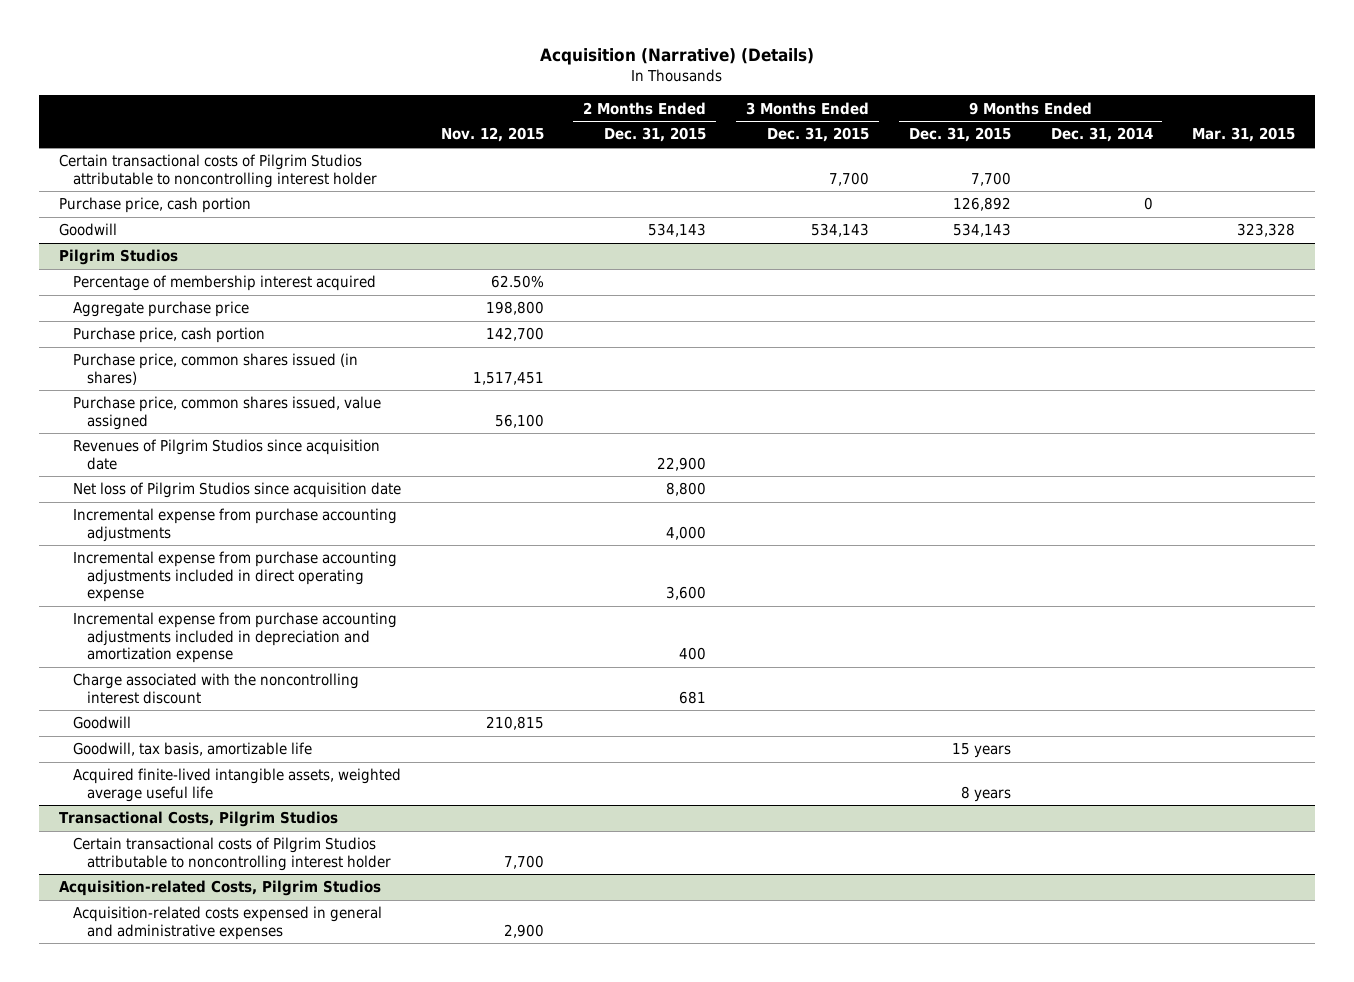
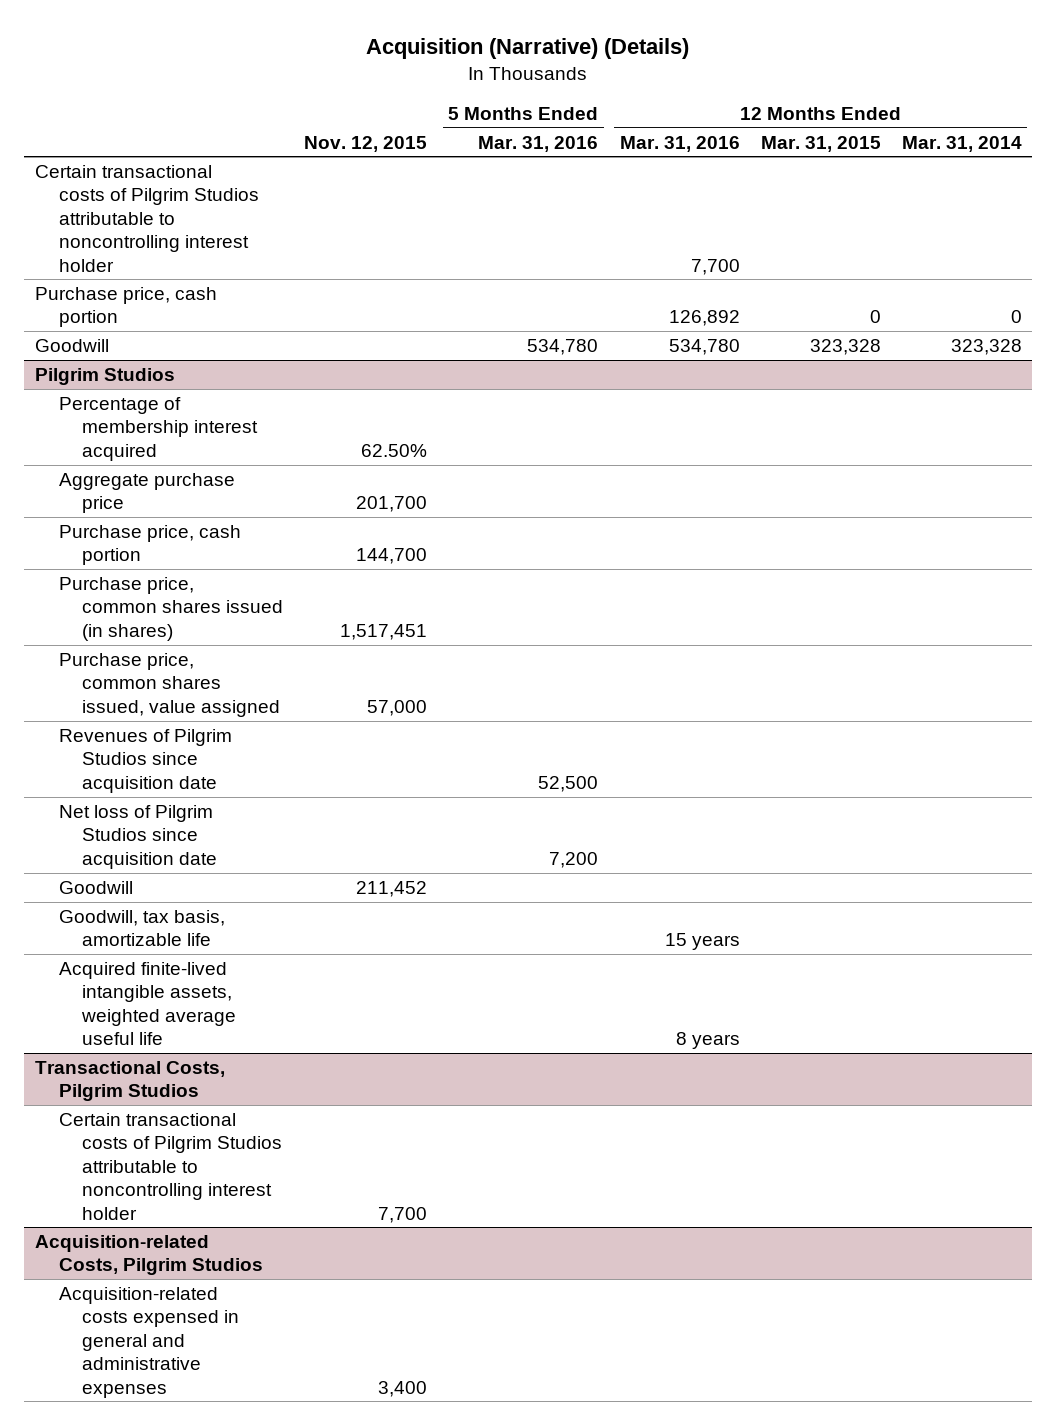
- | Nov. 12, 2015 | 2 Months Ended Dec. 31, 2015 | 3 Months Ended Dec. 31, 2015 | 9 Months Ended Dec. 31, 2015 | 9 Months Ended Dec. 31, 2014 | Mar. 31, 2015
+ | Nov. 12, 2015 | 5 Months Ended Mar. 31, 2016 | 12 Months Ended Mar. 31, 2016 | 12 Months Ended Mar. 31, 2015 | 12 Months Ended Mar. 31, 2014
@ Pilgrim Studios
- Aggregate purchase price | 198,800 | | | | |
- Purchase price, cash portion | 142,700 | | | | |
+ Aggregate purchase price | 201,700 | | | |
+ Purchase price, cash portion | 144,700 | | | |
- Purchase price, common shares issued, value assigned | 56,100 | | | | |
+ Purchase price, common shares issued, value assigned | 57,000 | | | |
- Incremental expense from purchase accounting adjustments | | 4,000 | | | |
- Incremental expense from purchase accounting adjustments included in direct operating expense | | 3,600 | | | |
- Incremental expense from purchase accounting adjustments included in depreciation and amortization expense | | 400 | | | |
- Charge associated with the noncontrolling interest discount | | 681 | | | |
- Goodwill | 210,815 | | | | |
+ Goodwill | 211,452 | | | |
@ Acquisition-related Costs, Pilgrim Studios
- Acquisition-related costs expensed in general and administrative expenses | 2,900 | | | | |
+ Acquisition-related costs expensed in general and administrative expenses | 3,400 | | | |

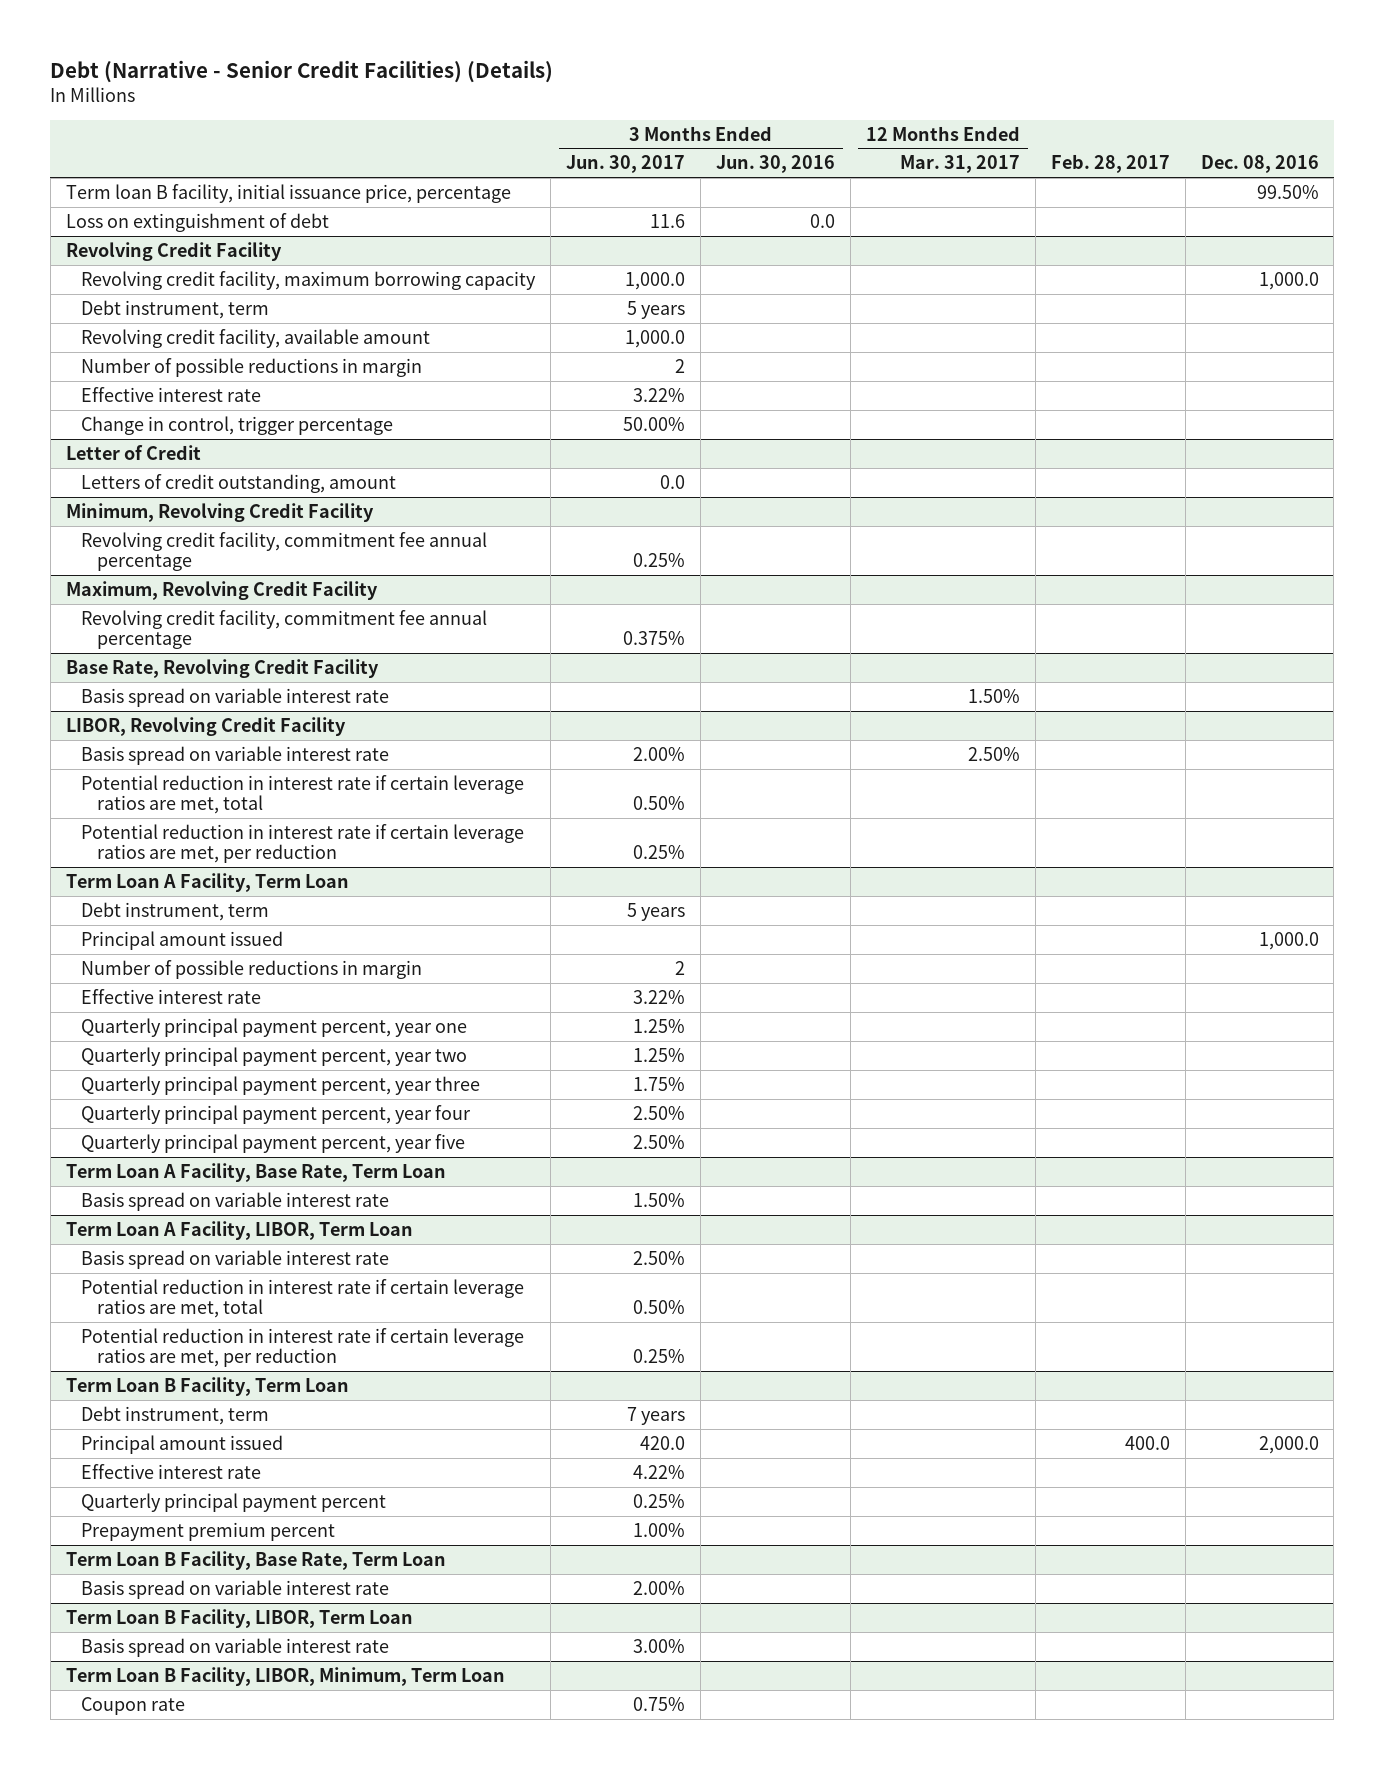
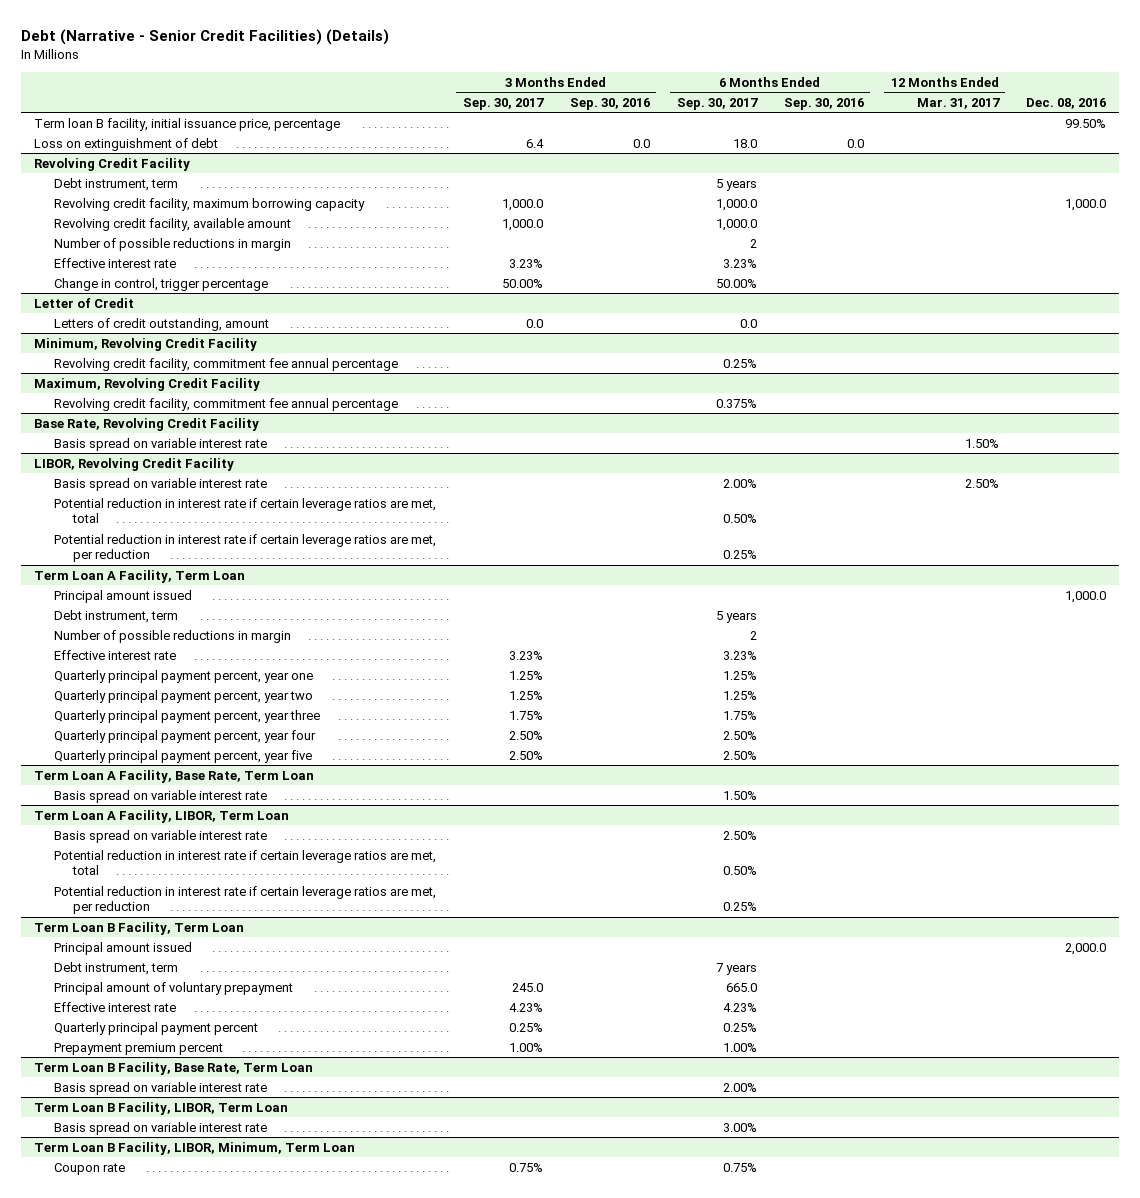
- | 3 Months Ended Jun. 30, 2017 | 3 Months Ended Jun. 30, 2016 | 12 Months Ended Mar. 31, 2017 | Feb. 28, 2017 | Dec. 08, 2016
+ | 3 Months Ended Sep. 30, 2017 | 3 Months Ended Sep. 30, 2016 | 6 Months Ended Sep. 30, 2017 | 6 Months Ended Sep. 30, 2016 | 12 Months Ended Mar. 31, 2017 | Dec. 08, 2016
@ Revolving Credit Facility
moved down: Revolving credit facility, maximum borrowing capacity | 1,000.0 | | 1,000.0 | | | 1,000.0
@ Term Loan A Facility, Term Loan
moved down: Debt instrument, term | | | 5 years | | |
@ Term Loan B Facility, Term Loan
moved down: Debt instrument, term | | | 7 years | | |
+ Principal amount of voluntary prepayment | 245.0 | | 665.0 | | |

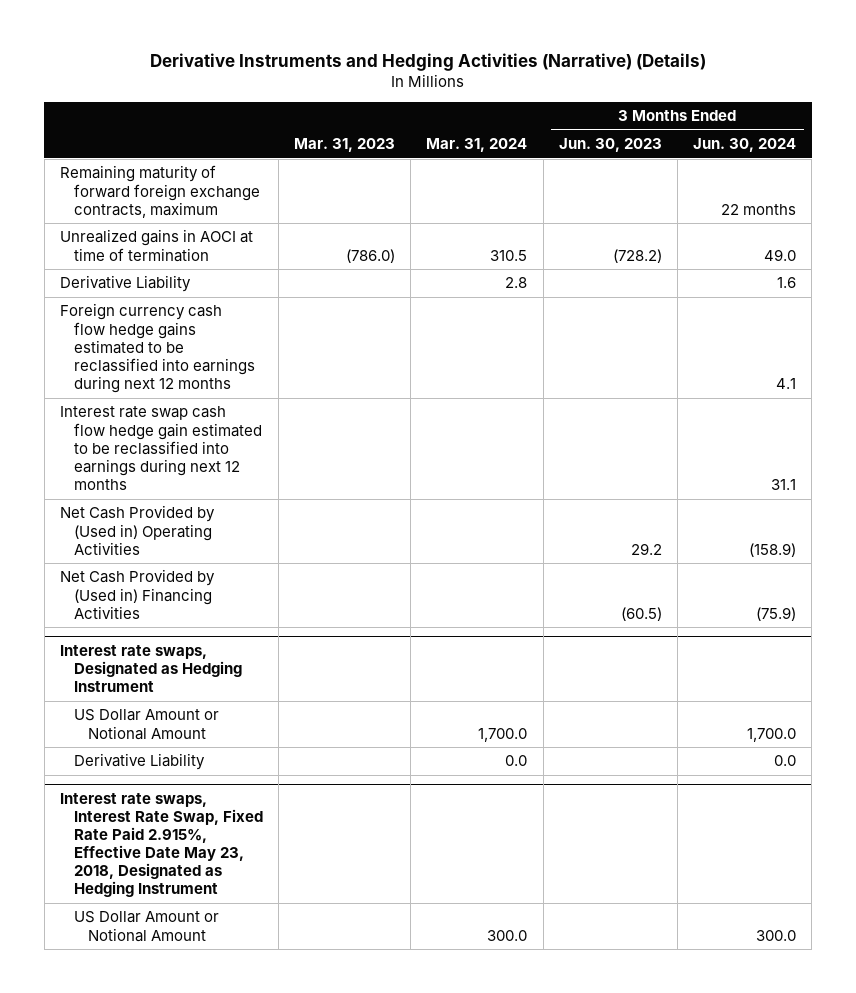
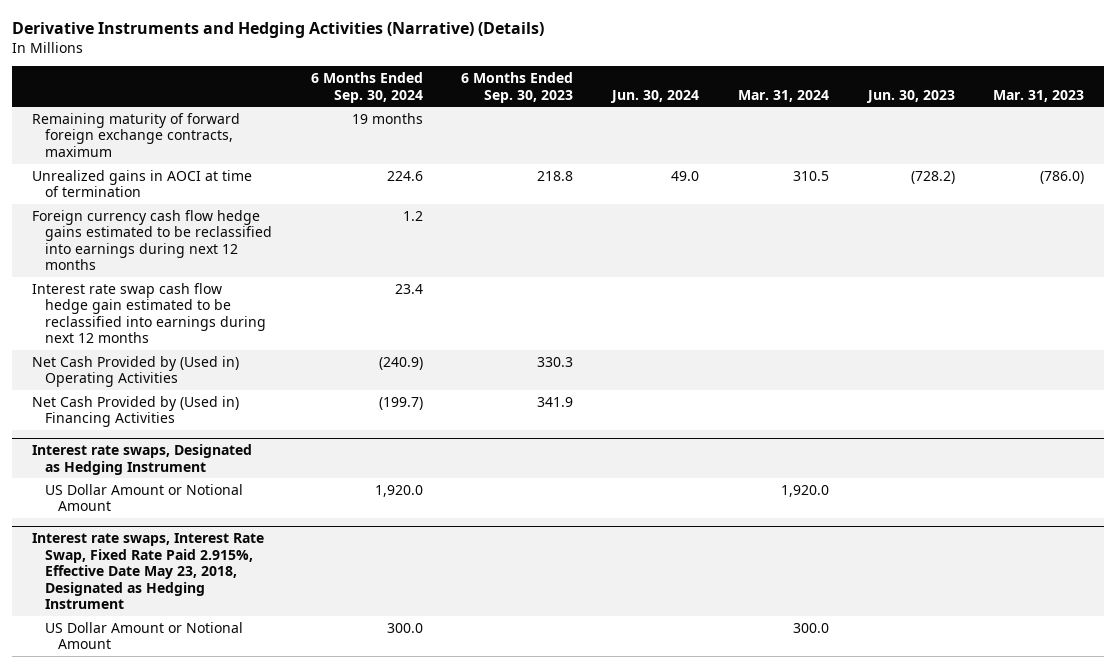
- | Mar. 31, 2023 | Mar. 31, 2024 | 3 Months Ended Jun. 30, 2023 | 3 Months Ended Jun. 30, 2024
+ | 6 Months Ended Sep. 30, 2024 | 6 Months Ended Sep. 30, 2023 | Jun. 30, 2024 | Mar. 31, 2024 | Jun. 30, 2023 | Mar. 31, 2023
- Derivative Liability | | 2.8 | | 1.6
@ Interest rate swaps, Designated as Hedging Instrument
- US Dollar Amount or Notional Amount | | 1,700.0 | | 1,700.0
- Derivative Liability | | 0.0 | | 0.0
+ US Dollar Amount or Notional Amount | 1,920.0 | | | 1,920.0 | |

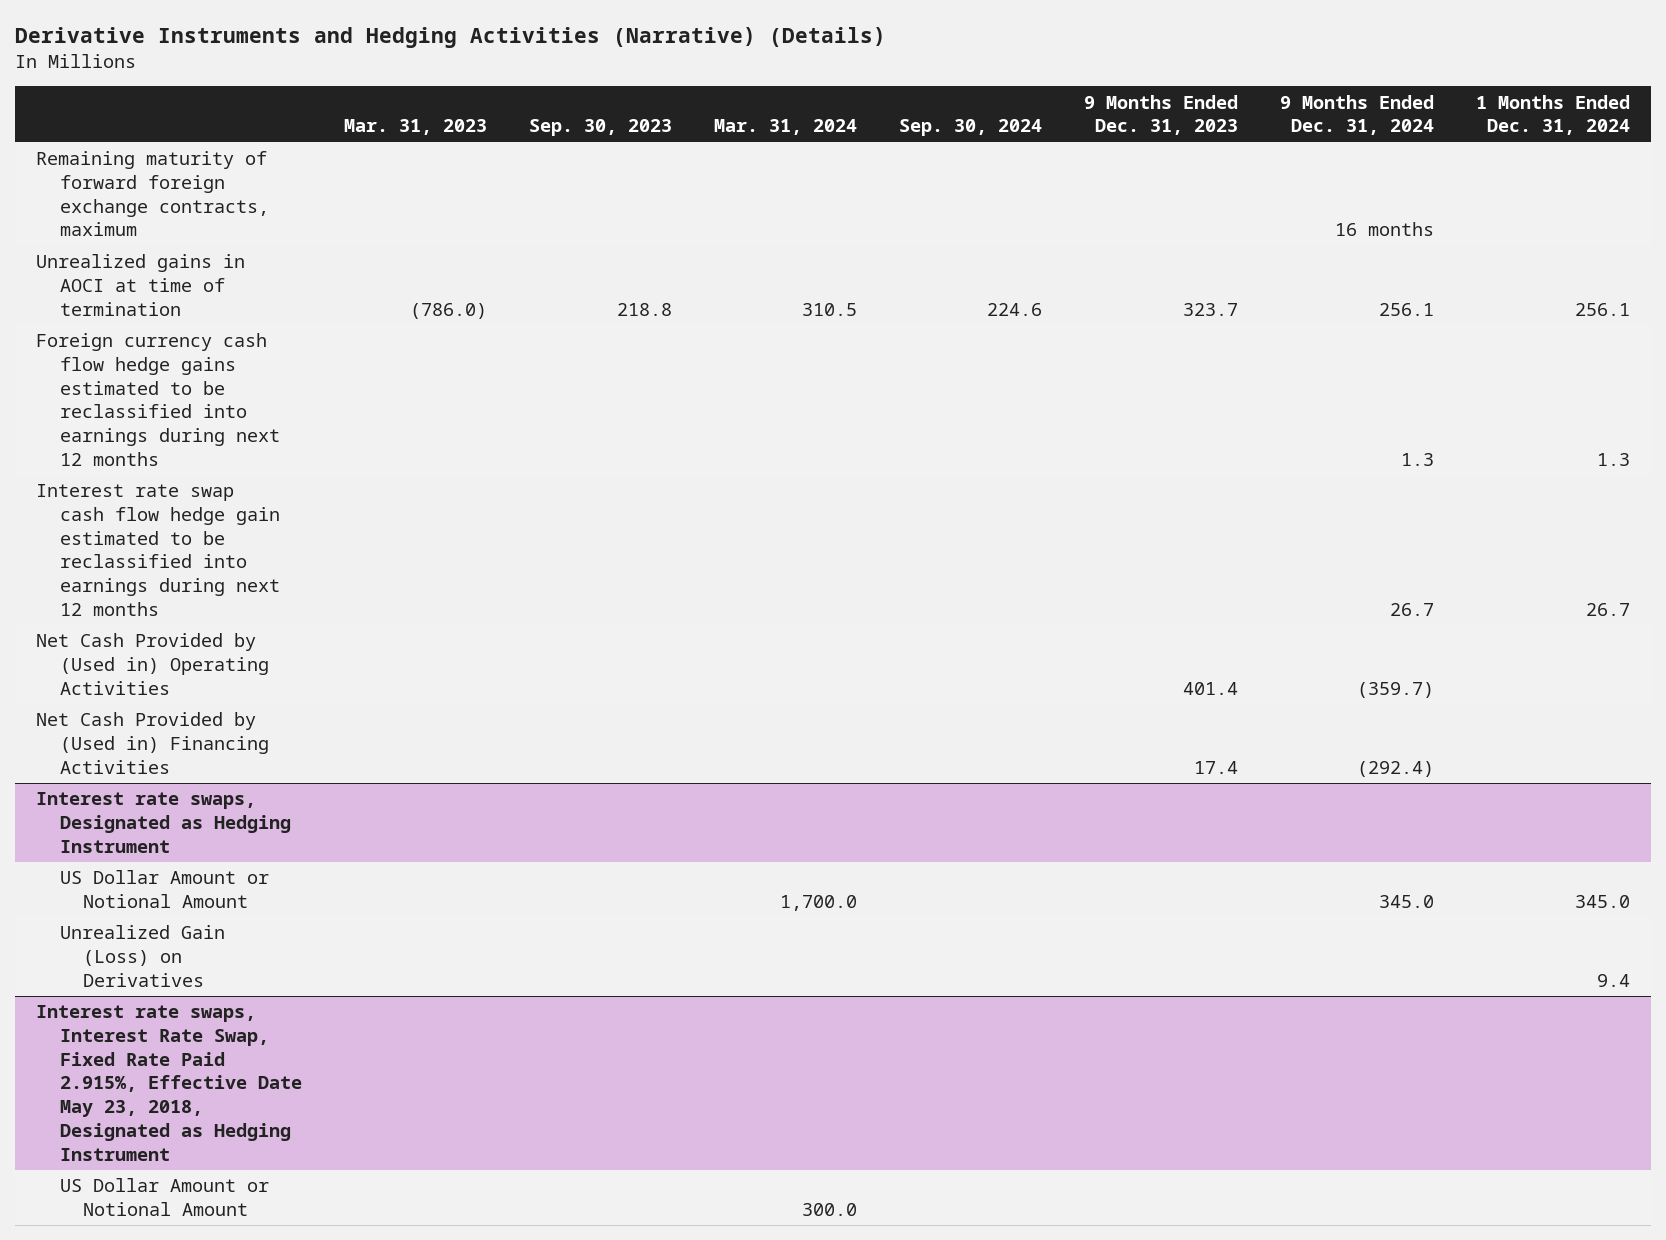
- | 6 Months Ended Sep. 30, 2024 | 6 Months Ended Sep. 30, 2023 | Jun. 30, 2024 | Mar. 31, 2024 | Jun. 30, 2023 | Mar. 31, 2023
+ | Mar. 31, 2023 | Sep. 30, 2023 | Mar. 31, 2024 | Sep. 30, 2024 | 9 Months Ended Dec. 31, 2023 | 9 Months Ended Dec. 31, 2024 | 1 Months Ended Dec. 31, 2024
@ Interest rate swaps, Designated as Hedging Instrument
- US Dollar Amount or Notional Amount | 1,920.0 | | | 1,920.0 | |
+ US Dollar Amount or Notional Amount | | | 1,700.0 | | | 345.0 | 345.0
+ Unrealized Gain (Loss) on Derivatives | | | | | | | 9.4

